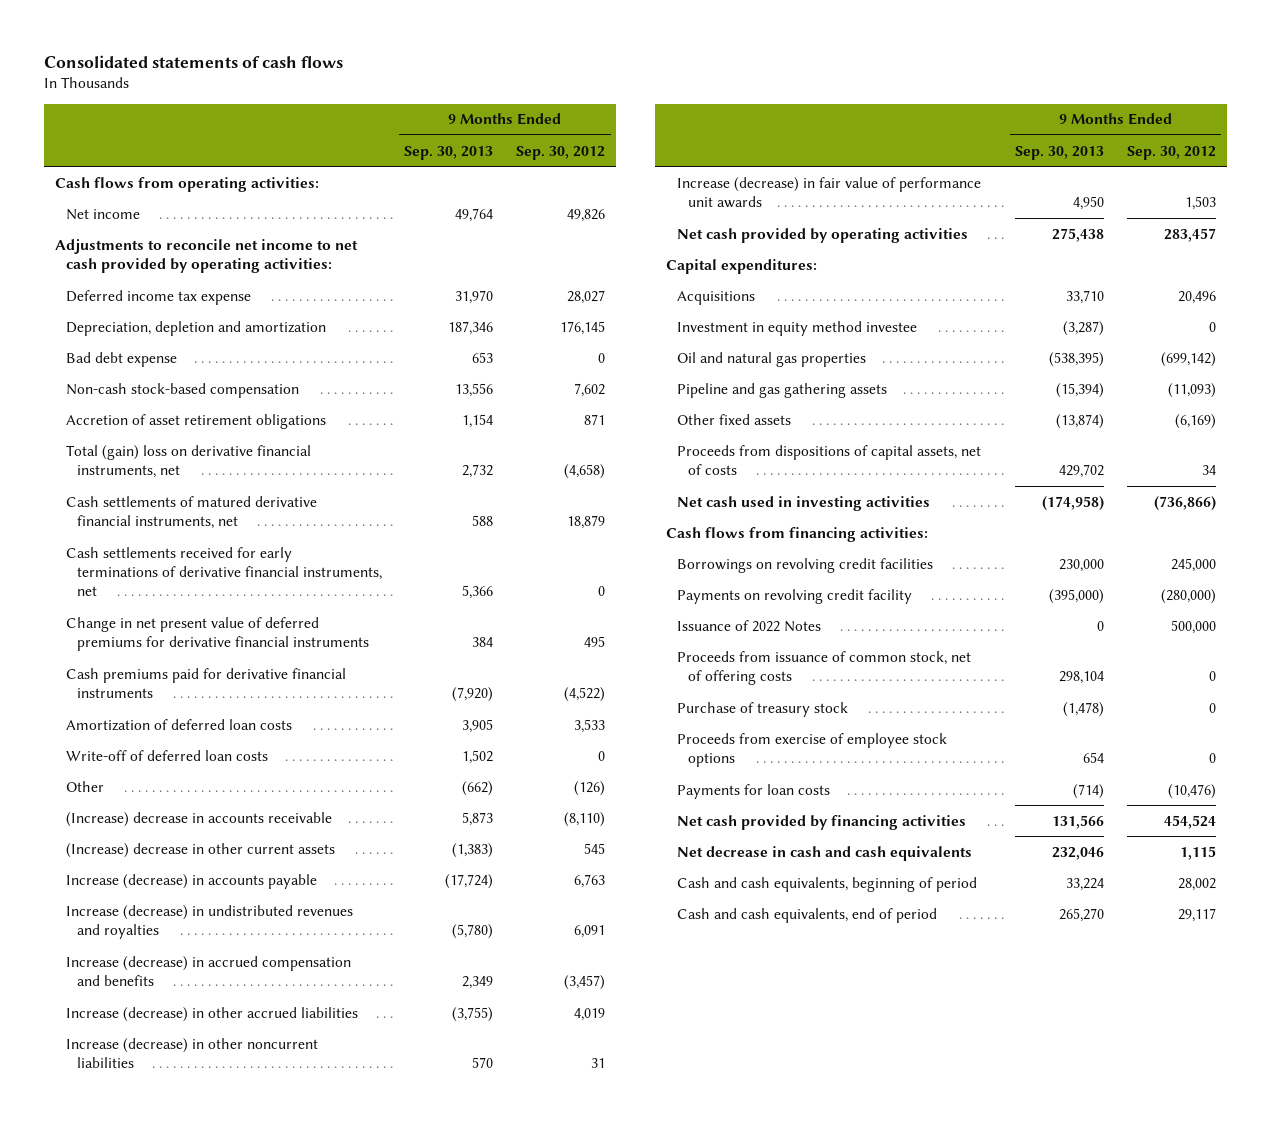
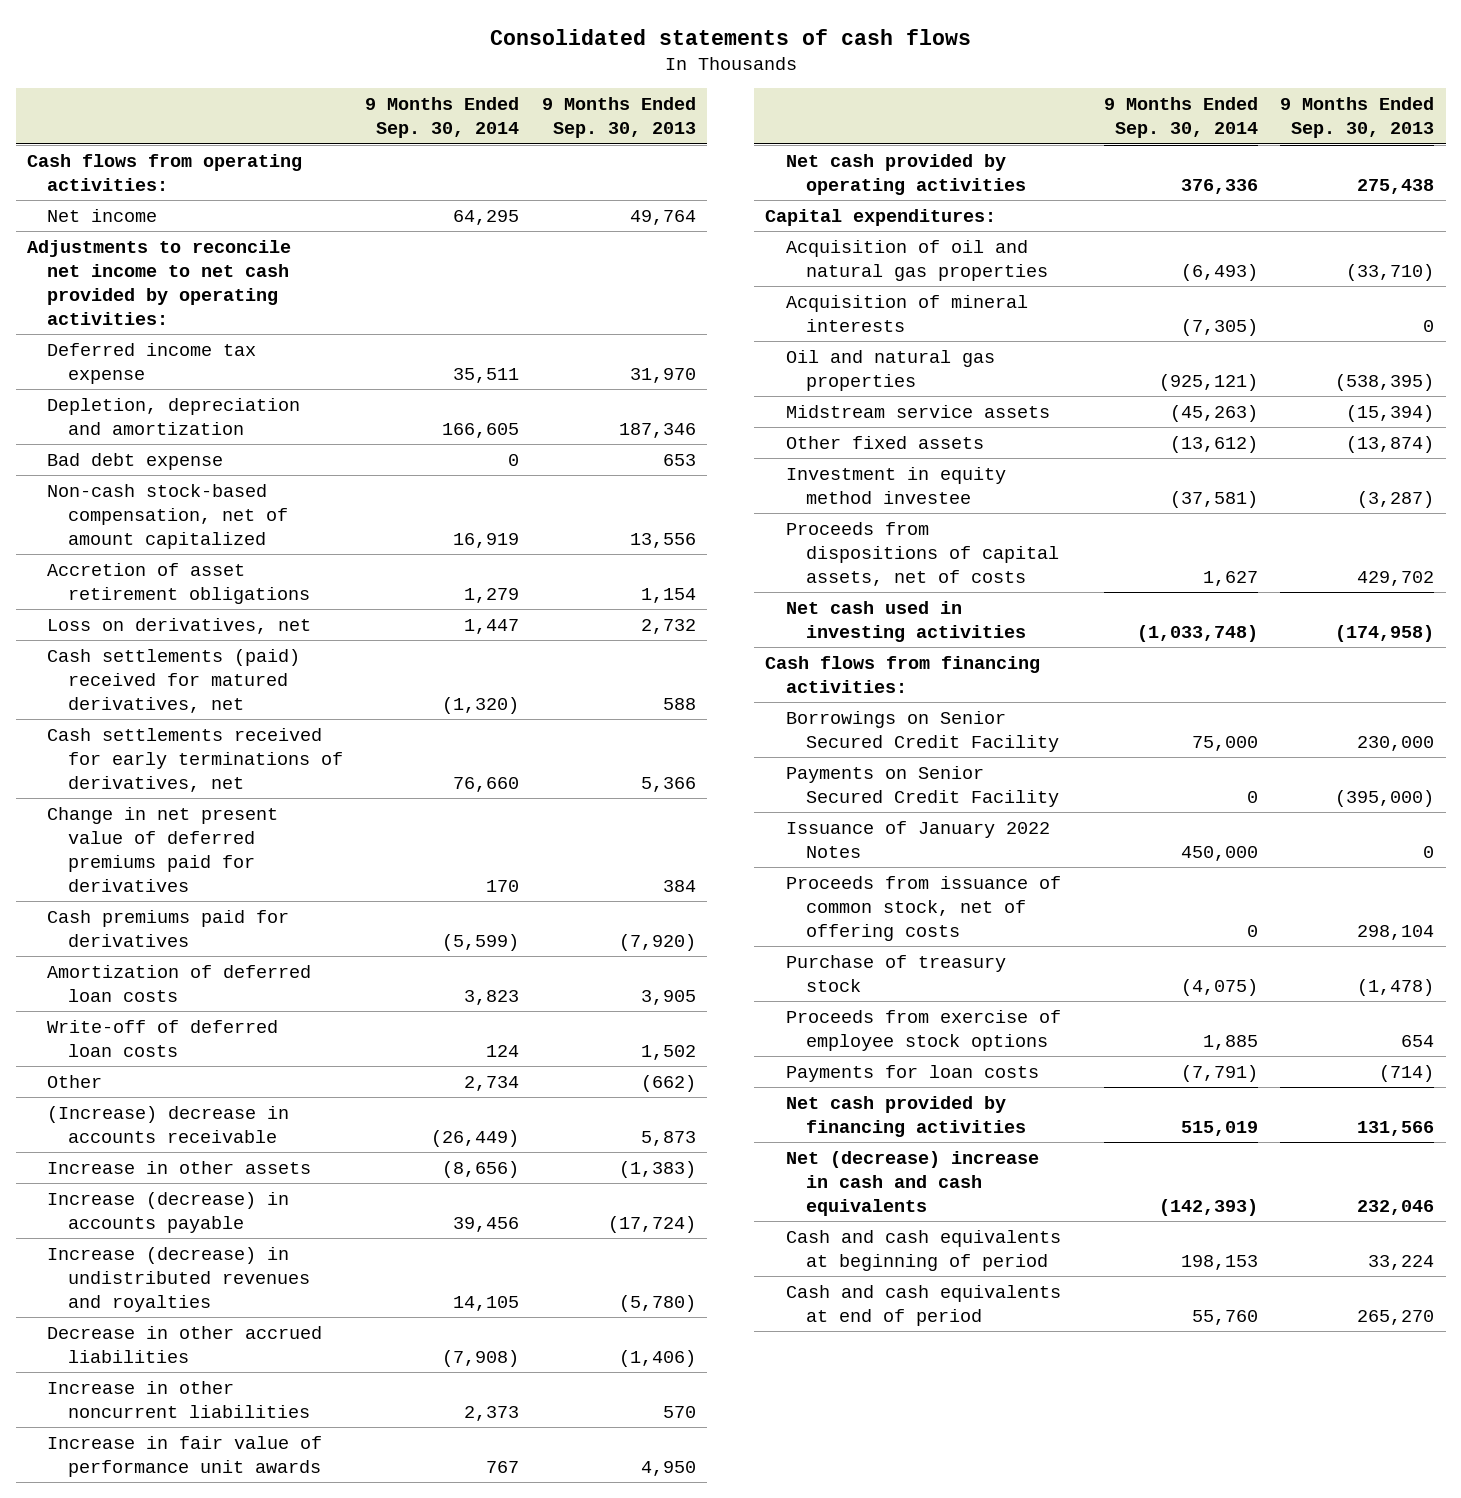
- | 9 Months Ended Sep. 30, 2013 | 9 Months Ended Sep. 30, 2012
+ | 9 Months Ended Sep. 30, 2014 | 9 Months Ended Sep. 30, 2013
- Depreciation, depletion and amortization | 187,346 | 176,145
+ Depletion, depreciation and amortization | 166,605 | 187,346
- Non-cash stock-based compensation | 13,556 | 7,602
+ Non-cash stock-based compensation, net of amount capitalized | 16,919 | 13,556
- Total (gain) loss on derivative financial instruments, net | 2,732 | (4,658)
- Cash settlements of matured derivative financial instruments, net | 588 | 18,879
- Cash settlements received for early terminations of derivative financial instruments, net | 5,366 | 0
- Change in net present value of deferred premiums for derivative financial instruments | 384 | 495
- Cash premiums paid for derivative financial instruments | (7,920) | (4,522)
+ Loss on derivatives, net | 1,447 | 2,732
+ Cash settlements (paid) received for matured derivatives, net | (1,320) | 588
+ Cash settlements received for early terminations of derivatives, net | 76,660 | 5,366
+ Change in net present value of deferred premiums paid for derivatives | 170 | 384
+ Cash premiums paid for derivatives | (5,599) | (7,920)
- (Increase) decrease in other current assets | (1,383) | 545
+ Increase in other assets | (8,656) | (1,383)
- Increase (decrease) in accrued compensation and benefits | 2,349 | (3,457)
- Increase (decrease) in other accrued liabilities | (3,755) | 4,019
- Increase (decrease) in other noncurrent liabilities | 570 | 31
- Increase (decrease) in fair value of performance unit awards | 4,950 | 1,503
+ Decrease in other accrued liabilities | (7,908) | (1,406)
+ Increase in other noncurrent liabilities | 2,373 | 570
+ Increase in fair value of performance unit awards | 767 | 4,950
- Acquisitions | 33,710 | 20,496
+ Acquisition of oil and natural gas properties | (6,493) | (33,710)
+ Acquisition of mineral interests | (7,305) | 0
- Pipeline and gas gathering assets | (15,394) | (11,093)
+ Midstream service assets | (45,263) | (15,394)
moved down: Investment in equity method investee | (37,581) | (3,287)
- Borrowings on revolving credit facilities | 230,000 | 245,000
- Payments on revolving credit facility | (395,000) | (280,000)
- Issuance of 2022 Notes | 0 | 500,000
+ Borrowings on Senior Secured Credit Facility | 75,000 | 230,000
+ Payments on Senior Secured Credit Facility | 0 | (395,000)
+ Issuance of January 2022 Notes | 450,000 | 0
- Net decrease in cash and cash equivalents | 232,046 | 1,115
- Cash and cash equivalents, beginning of period | 33,224 | 28,002
- Cash and cash equivalents, end of period | 265,270 | 29,117
+ Net (decrease) increase in cash and cash equivalents | (142,393) | 232,046
+ Cash and cash equivalents at beginning of period | 198,153 | 33,224
+ Cash and cash equivalents at end of period | 55,760 | 265,270

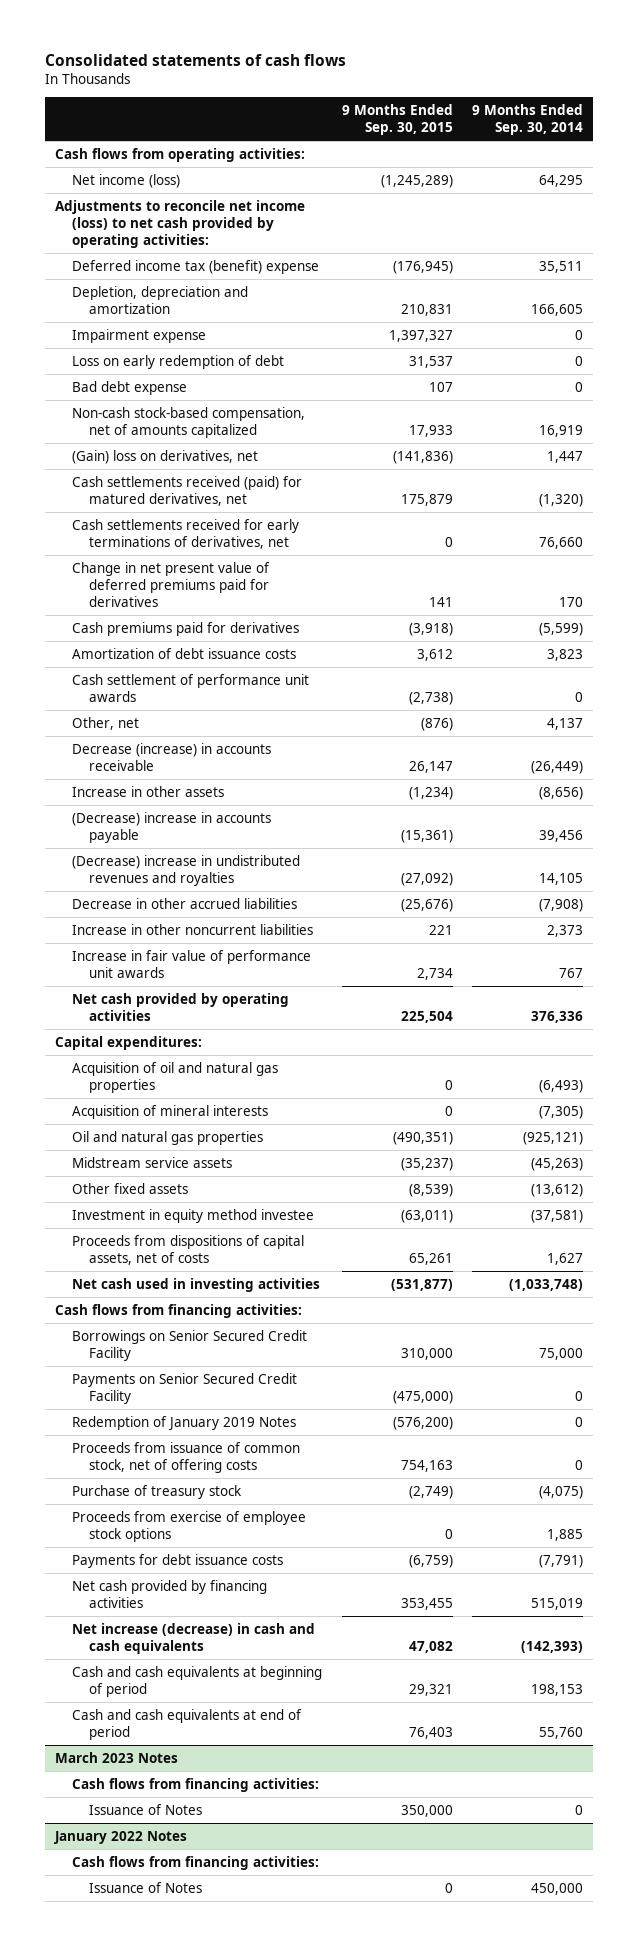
- | 9 Months Ended Sep. 30, 2014 | 9 Months Ended Sep. 30, 2013
+ | 9 Months Ended Sep. 30, 2015 | 9 Months Ended Sep. 30, 2014
- Net income | 64,295 | 49,764
- Adjustments to reconcile net income to net cash provided by operating activities:
- Deferred income tax expense | 35,511 | 31,970
+ Net income (loss) | (1,245,289) | 64,295
+ Adjustments to reconcile net income (loss) to net cash provided by operating activities:
+ Deferred income tax (benefit) expense | (176,945) | 35,511
+ Impairment expense | 1,397,327 | 0
+ Loss on early redemption of debt | 31,537 | 0
- Non-cash stock-based compensation, net of amount capitalized | 16,919 | 13,556
- Accretion of asset retirement obligations | 1,279 | 1,154
- Loss on derivatives, net | 1,447 | 2,732
- Cash settlements (paid) received for matured derivatives, net | (1,320) | 588
+ Non-cash stock-based compensation, net of amounts capitalized | 17,933 | 16,919
+ (Gain) loss on derivatives, net | (141,836) | 1,447
+ Cash settlements received (paid) for matured derivatives, net | 175,879 | (1,320)
- Amortization of deferred loan costs | 3,823 | 3,905
- Write-off of deferred loan costs | 124 | 1,502
- Other | 2,734 | (662)
- (Increase) decrease in accounts receivable | (26,449) | 5,873
+ Amortization of debt issuance costs | 3,612 | 3,823
+ Cash settlement of performance unit awards | (2,738) | 0
+ Other, net | (876) | 4,137
+ Decrease (increase) in accounts receivable | 26,147 | (26,449)
- Increase (decrease) in accounts payable | 39,456 | (17,724)
- Increase (decrease) in undistributed revenues and royalties | 14,105 | (5,780)
+ (Decrease) increase in accounts payable | (15,361) | 39,456
+ (Decrease) increase in undistributed revenues and royalties | (27,092) | 14,105
- Issuance of January 2022 Notes | 450,000 | 0
+ Redemption of January 2019 Notes | (576,200) | 0
- Payments for loan costs | (7,791) | (714)
+ Payments for debt issuance costs | (6,759) | (7,791)
- Net (decrease) increase in cash and cash equivalents | (142,393) | 232,046
+ Net increase (decrease) in cash and cash equivalents | 47,082 | (142,393)
+ March 2023 Notes
+ Cash flows from financing activities:
+ Issuance of Notes | 350,000 | 0
+ January 2022 Notes
+ Cash flows from financing activities:
+ Issuance of Notes | 0 | 450,000

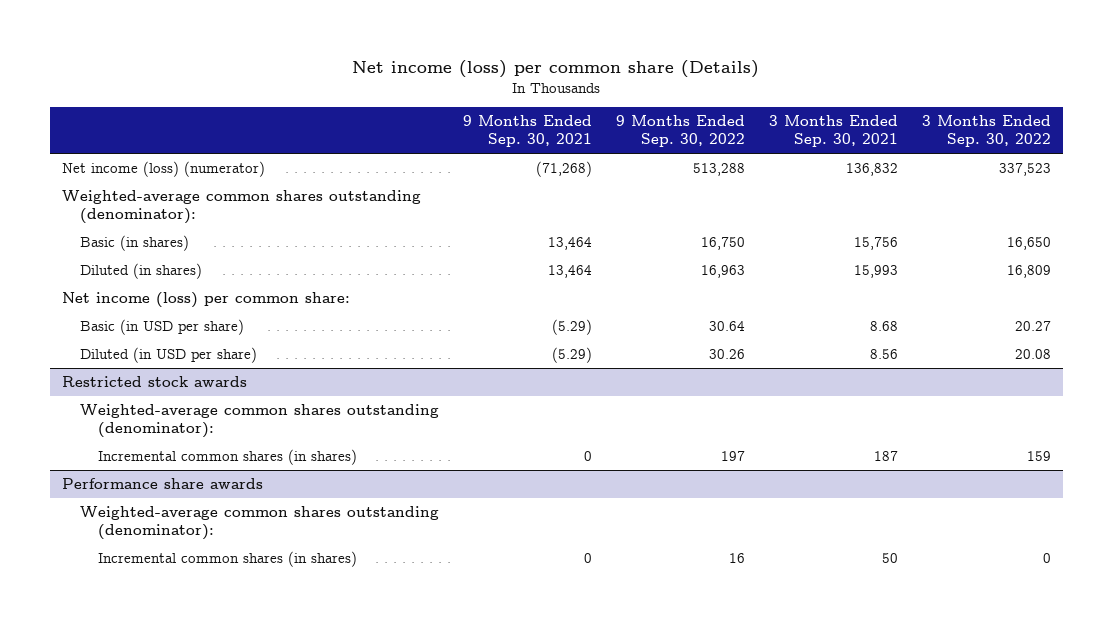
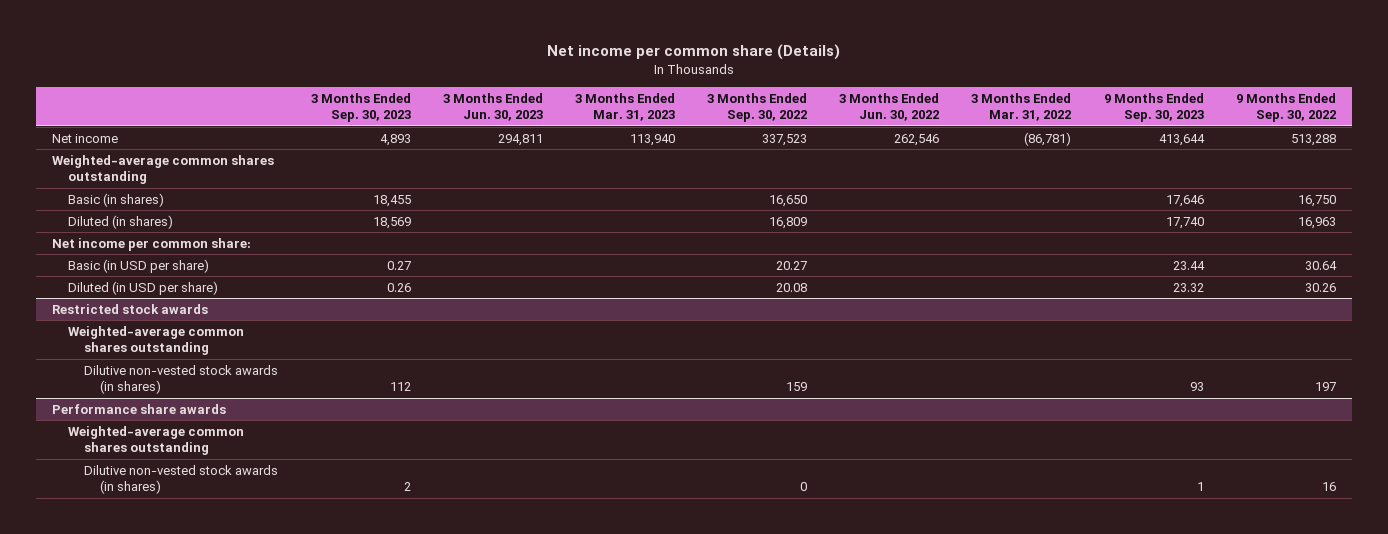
- Net income (loss) per common share (Details)
+ Net income per common share (Details)
- | 9 Months Ended Sep. 30, 2021 | 9 Months Ended Sep. 30, 2022 | 3 Months Ended Sep. 30, 2021 | 3 Months Ended Sep. 30, 2022
+ | 3 Months Ended Sep. 30, 2023 | 3 Months Ended Jun. 30, 2023 | 3 Months Ended Mar. 31, 2023 | 3 Months Ended Sep. 30, 2022 | 3 Months Ended Jun. 30, 2022 | 3 Months Ended Mar. 31, 2022 | 9 Months Ended Sep. 30, 2023 | 9 Months Ended Sep. 30, 2022
- Net income (loss) (numerator) | (71,268) | 513,288 | 136,832 | 337,523
- Weighted-average common shares outstanding (denominator):
+ Net income | 4,893 | 294,811 | 113,940 | 337,523 | 262,546 | (86,781) | 413,644 | 513,288
+ Weighted-average common shares outstanding
- Net income (loss) per common share:
+ Net income per common share:
@ Restricted stock awards
- Weighted-average common shares outstanding (denominator):
- Incremental common shares (in shares) | 0 | 197 | 187 | 159
+ Weighted-average common shares outstanding
+ Dilutive non-vested stock awards (in shares) | 112 | | | 159 | | | 93 | 197
@ Performance share awards
- Weighted-average common shares outstanding (denominator):
- Incremental common shares (in shares) | 0 | 16 | 50 | 0
+ Weighted-average common shares outstanding
+ Dilutive non-vested stock awards (in shares) | 2 | | | 0 | | | 1 | 16

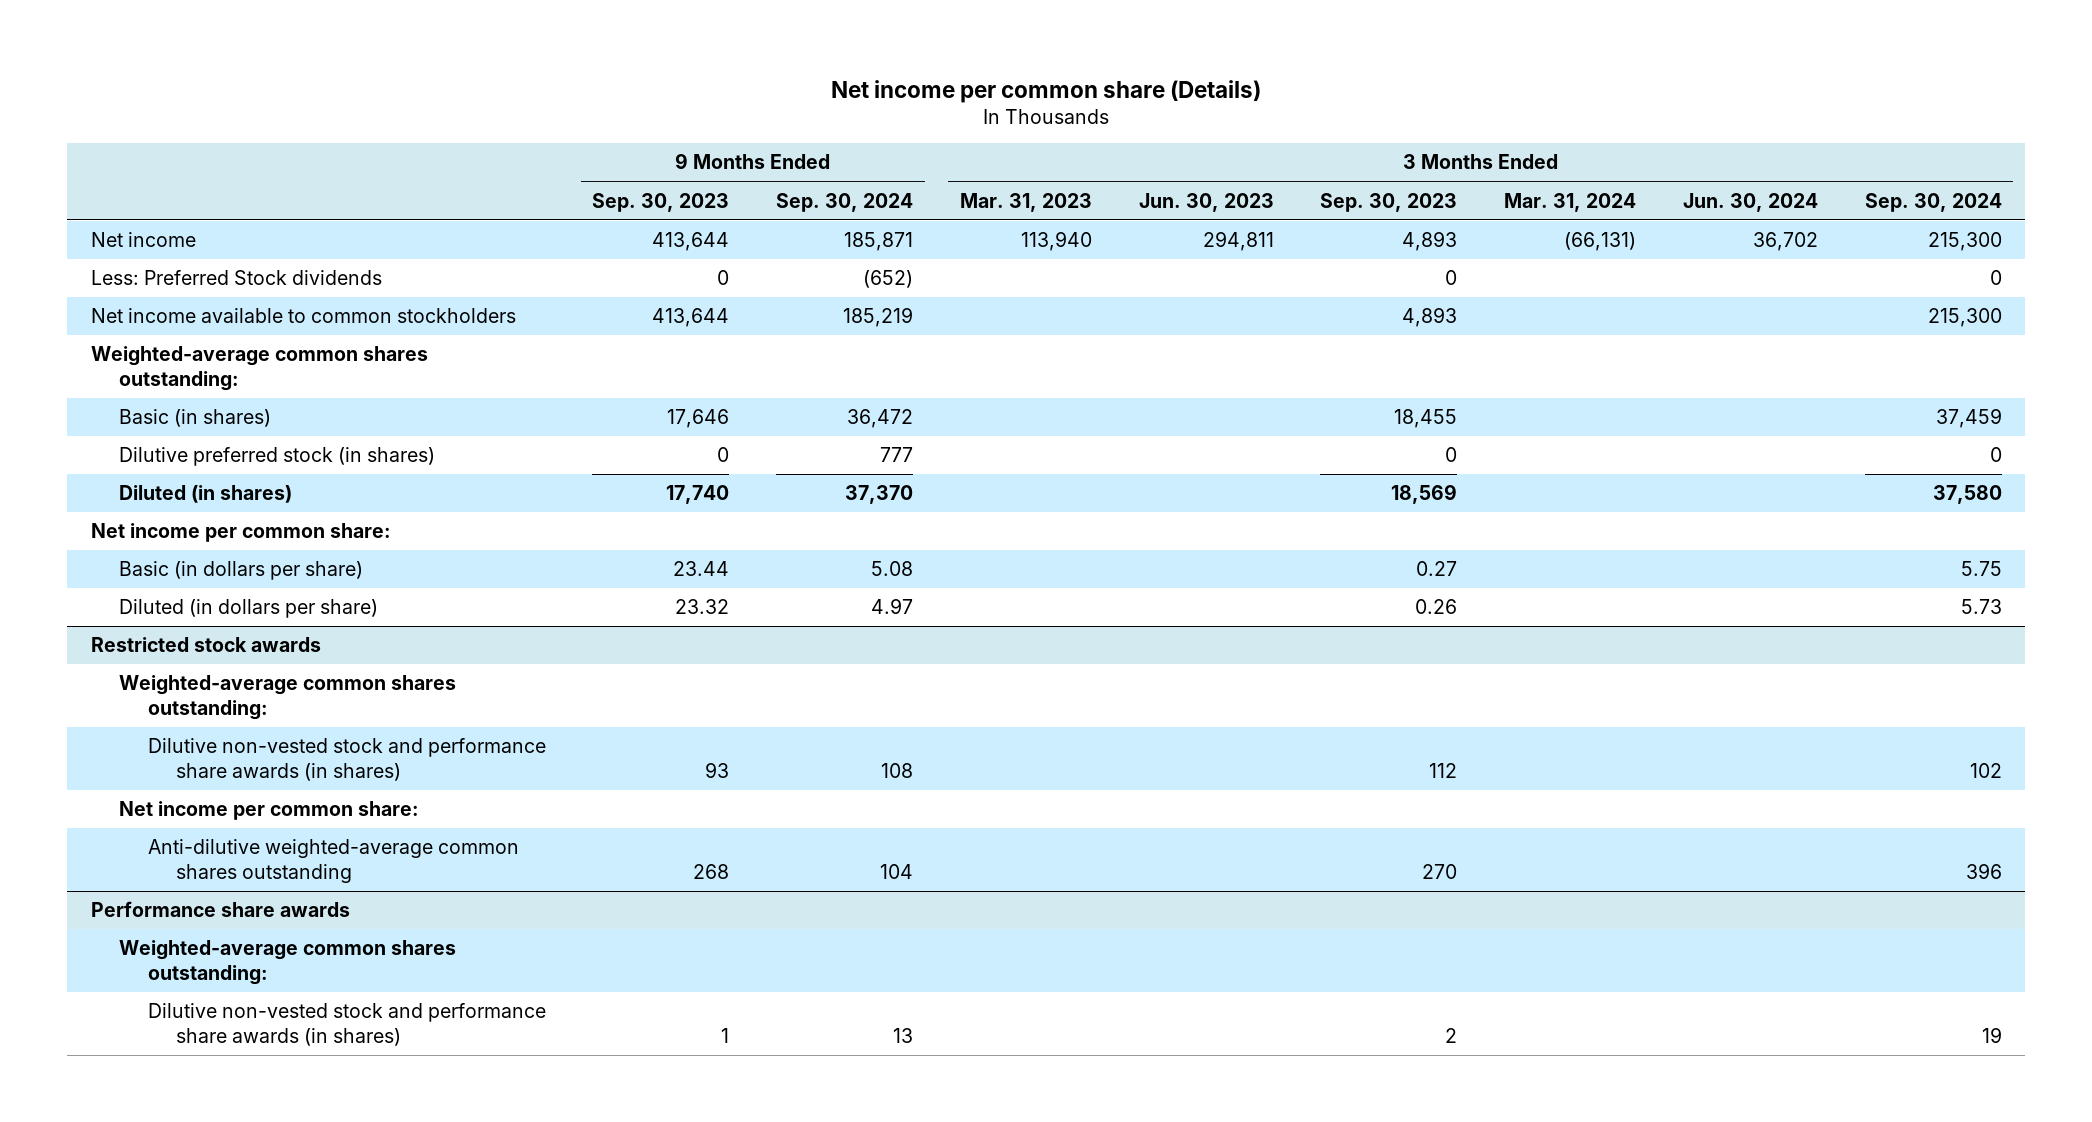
- | 3 Months Ended Sep. 30, 2023 | 3 Months Ended Jun. 30, 2023 | 3 Months Ended Mar. 31, 2023 | 3 Months Ended Sep. 30, 2022 | 3 Months Ended Jun. 30, 2022 | 3 Months Ended Mar. 31, 2022 | 9 Months Ended Sep. 30, 2023 | 9 Months Ended Sep. 30, 2022
+ | 9 Months Ended Sep. 30, 2023 | 9 Months Ended Sep. 30, 2024 | 3 Months Ended Mar. 31, 2023 | 3 Months Ended Jun. 30, 2023 | 3 Months Ended Sep. 30, 2023 | 3 Months Ended Mar. 31, 2024 | 3 Months Ended Jun. 30, 2024 | 3 Months Ended Sep. 30, 2024
- Weighted-average common shares outstanding
+ Less: Preferred Stock dividends | 0 | (652) | | | 0 | | | 0
+ Net income available to common stockholders | 413,644 | 185,219 | | | 4,893 | | | 215,300
+ Weighted-average common shares outstanding:
+ Dilutive preferred stock (in shares) | 0 | 777 | | | 0 | | | 0
- Basic (in USD per share) | 0.27 | | | 20.27 | | | 23.44 | 30.64
- Diluted (in USD per share) | 0.26 | | | 20.08 | | | 23.32 | 30.26
+ Basic (in dollars per share) | 23.44 | 5.08 | | | 0.27 | | | 5.75
+ Diluted (in dollars per share) | 23.32 | 4.97 | | | 0.26 | | | 5.73
@ Restricted stock awards
- Weighted-average common shares outstanding
- Dilutive non-vested stock awards (in shares) | 112 | | | 159 | | | 93 | 197
+ Weighted-average common shares outstanding:
+ Dilutive non-vested stock and performance share awards (in shares) | 93 | 108 | | | 112 | | | 102
+ Net income per common share:
+ Anti-dilutive weighted-average common shares outstanding | 268 | 104 | | | 270 | | | 396
@ Performance share awards
- Weighted-average common shares outstanding
- Dilutive non-vested stock awards (in shares) | 2 | | | 0 | | | 1 | 16
+ Weighted-average common shares outstanding:
+ Dilutive non-vested stock and performance share awards (in shares) | 1 | 13 | | | 2 | | | 19

